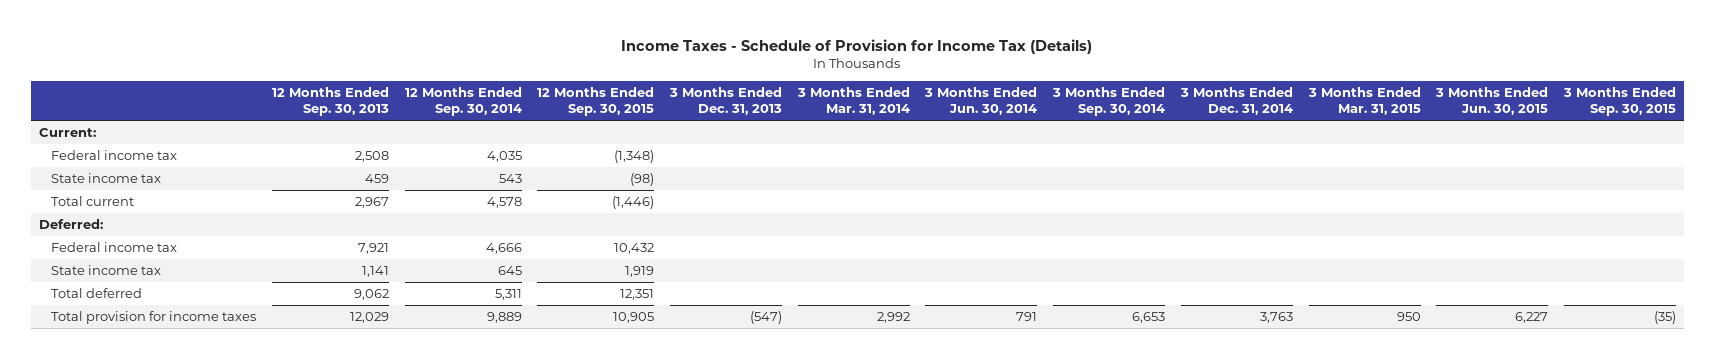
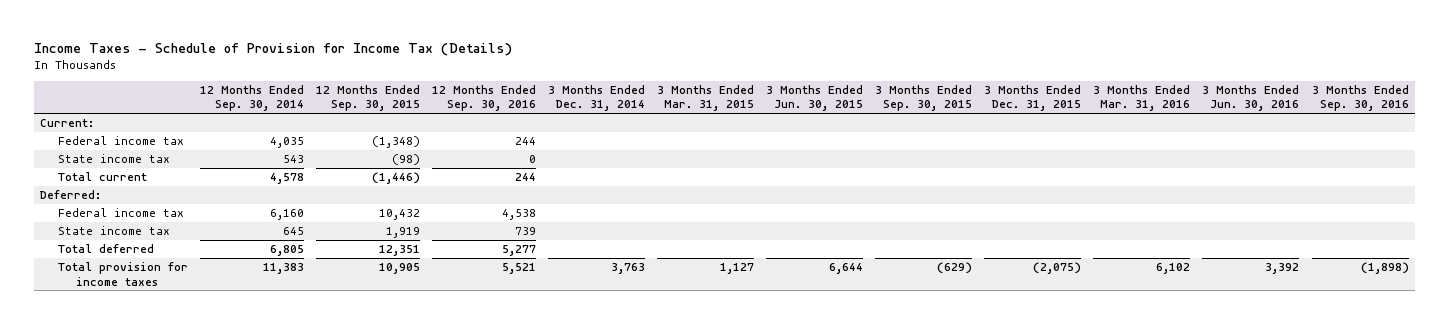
- | 12 Months Ended Sep. 30, 2013 | 12 Months Ended Sep. 30, 2014 | 12 Months Ended Sep. 30, 2015 | 3 Months Ended Dec. 31, 2013 | 3 Months Ended Mar. 31, 2014 | 3 Months Ended Jun. 30, 2014 | 3 Months Ended Sep. 30, 2014 | 3 Months Ended Dec. 31, 2014 | 3 Months Ended Mar. 31, 2015 | 3 Months Ended Jun. 30, 2015 | 3 Months Ended Sep. 30, 2015
+ | 12 Months Ended Sep. 30, 2014 | 12 Months Ended Sep. 30, 2015 | 12 Months Ended Sep. 30, 2016 | 3 Months Ended Dec. 31, 2014 | 3 Months Ended Mar. 31, 2015 | 3 Months Ended Jun. 30, 2015 | 3 Months Ended Sep. 30, 2015 | 3 Months Ended Dec. 31, 2015 | 3 Months Ended Mar. 31, 2016 | 3 Months Ended Jun. 30, 2016 | 3 Months Ended Sep. 30, 2016
- Federal income tax | 7,921 | 4,666 | 10,432 | | | | | | | |
+ Federal income tax | 6,160 | 10,432 | 4,538 | | | | | | | |
- Total deferred | 9,062 | 5,311 | 12,351 | | | | | | | |
- Total provision for income taxes | 12,029 | 9,889 | 10,905 | (547) | 2,992 | 791 | 6,653 | 3,763 | 950 | 6,227 | (35)
+ Total deferred | 6,805 | 12,351 | 5,277 | | | | | | | |
+ Total provision for income taxes | 11,383 | 10,905 | 5,521 | 3,763 | 1,127 | 6,644 | (629) | (2,075) | 6,102 | 3,392 | (1,898)

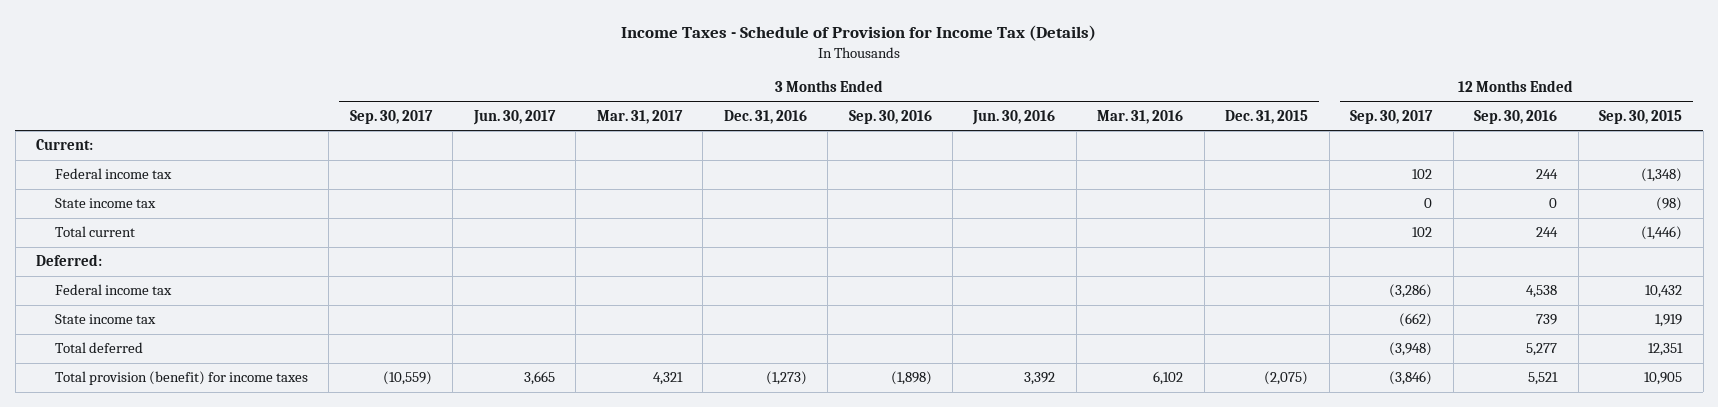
- | 12 Months Ended Sep. 30, 2014 | 12 Months Ended Sep. 30, 2015 | 12 Months Ended Sep. 30, 2016 | 3 Months Ended Dec. 31, 2014 | 3 Months Ended Mar. 31, 2015 | 3 Months Ended Jun. 30, 2015 | 3 Months Ended Sep. 30, 2015 | 3 Months Ended Dec. 31, 2015 | 3 Months Ended Mar. 31, 2016 | 3 Months Ended Jun. 30, 2016 | 3 Months Ended Sep. 30, 2016
+ | 3 Months Ended Sep. 30, 2017 | 3 Months Ended Jun. 30, 2017 | 3 Months Ended Mar. 31, 2017 | 3 Months Ended Dec. 31, 2016 | 3 Months Ended Sep. 30, 2016 | 3 Months Ended Jun. 30, 2016 | 3 Months Ended Mar. 31, 2016 | 3 Months Ended Dec. 31, 2015 | 12 Months Ended Sep. 30, 2017 | 12 Months Ended Sep. 30, 2016 | 12 Months Ended Sep. 30, 2015
- Total provision for income taxes | 11,383 | 10,905 | 5,521 | 3,763 | 1,127 | 6,644 | (629) | (2,075) | 6,102 | 3,392 | (1,898)
+ Total provision (benefit) for income taxes | (10,559) | 3,665 | 4,321 | (1,273) | (1,898) | 3,392 | 6,102 | (2,075) | (3,846) | 5,521 | 10,905

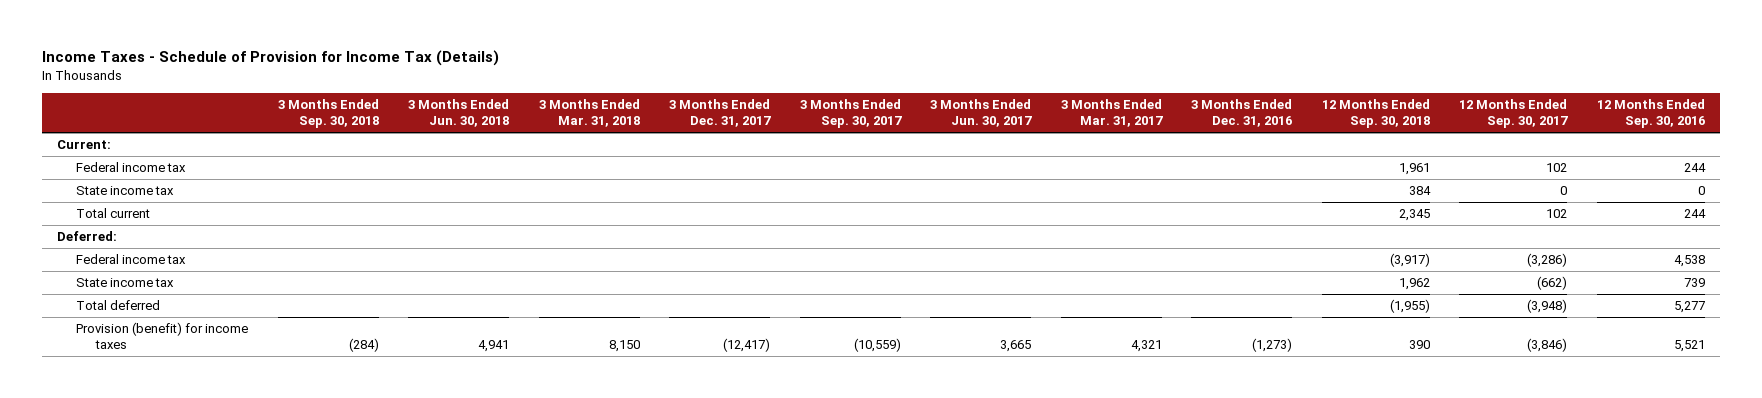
- | 3 Months Ended Sep. 30, 2017 | 3 Months Ended Jun. 30, 2017 | 3 Months Ended Mar. 31, 2017 | 3 Months Ended Dec. 31, 2016 | 3 Months Ended Sep. 30, 2016 | 3 Months Ended Jun. 30, 2016 | 3 Months Ended Mar. 31, 2016 | 3 Months Ended Dec. 31, 2015 | 12 Months Ended Sep. 30, 2017 | 12 Months Ended Sep. 30, 2016 | 12 Months Ended Sep. 30, 2015
+ | 3 Months Ended Sep. 30, 2018 | 3 Months Ended Jun. 30, 2018 | 3 Months Ended Mar. 31, 2018 | 3 Months Ended Dec. 31, 2017 | 3 Months Ended Sep. 30, 2017 | 3 Months Ended Jun. 30, 2017 | 3 Months Ended Mar. 31, 2017 | 3 Months Ended Dec. 31, 2016 | 12 Months Ended Sep. 30, 2018 | 12 Months Ended Sep. 30, 2017 | 12 Months Ended Sep. 30, 2016
- Total provision (benefit) for income taxes | (10,559) | 3,665 | 4,321 | (1,273) | (1,898) | 3,392 | 6,102 | (2,075) | (3,846) | 5,521 | 10,905
+ Provision (benefit) for income taxes | (284) | 4,941 | 8,150 | (12,417) | (10,559) | 3,665 | 4,321 | (1,273) | 390 | (3,846) | 5,521

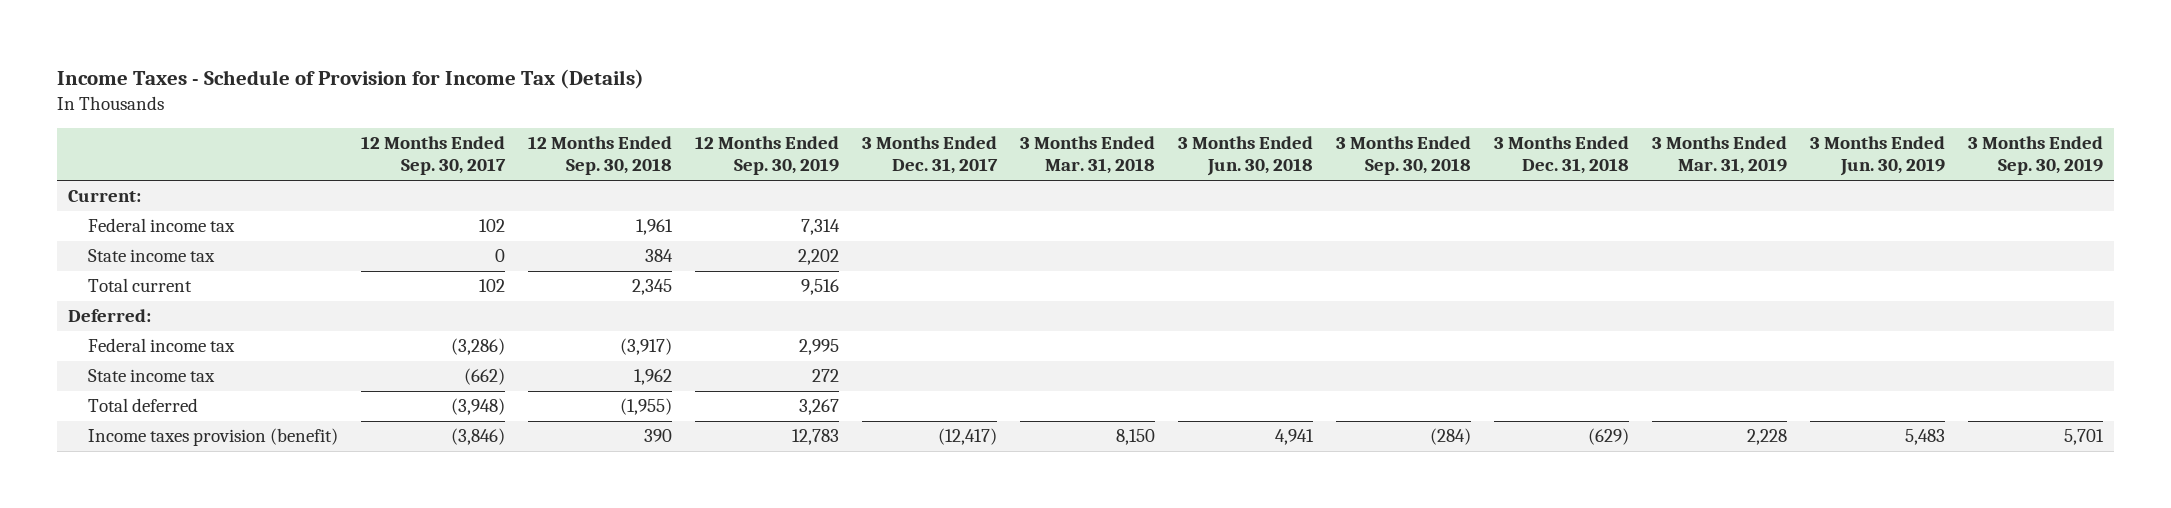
- | 3 Months Ended Sep. 30, 2018 | 3 Months Ended Jun. 30, 2018 | 3 Months Ended Mar. 31, 2018 | 3 Months Ended Dec. 31, 2017 | 3 Months Ended Sep. 30, 2017 | 3 Months Ended Jun. 30, 2017 | 3 Months Ended Mar. 31, 2017 | 3 Months Ended Dec. 31, 2016 | 12 Months Ended Sep. 30, 2018 | 12 Months Ended Sep. 30, 2017 | 12 Months Ended Sep. 30, 2016
+ | 12 Months Ended Sep. 30, 2017 | 12 Months Ended Sep. 30, 2018 | 12 Months Ended Sep. 30, 2019 | 3 Months Ended Dec. 31, 2017 | 3 Months Ended Mar. 31, 2018 | 3 Months Ended Jun. 30, 2018 | 3 Months Ended Sep. 30, 2018 | 3 Months Ended Dec. 31, 2018 | 3 Months Ended Mar. 31, 2019 | 3 Months Ended Jun. 30, 2019 | 3 Months Ended Sep. 30, 2019
- Provision (benefit) for income taxes | (284) | 4,941 | 8,150 | (12,417) | (10,559) | 3,665 | 4,321 | (1,273) | 390 | (3,846) | 5,521
+ Income taxes provision (benefit) | (3,846) | 390 | 12,783 | (12,417) | 8,150 | 4,941 | (284) | (629) | 2,228 | 5,483 | 5,701

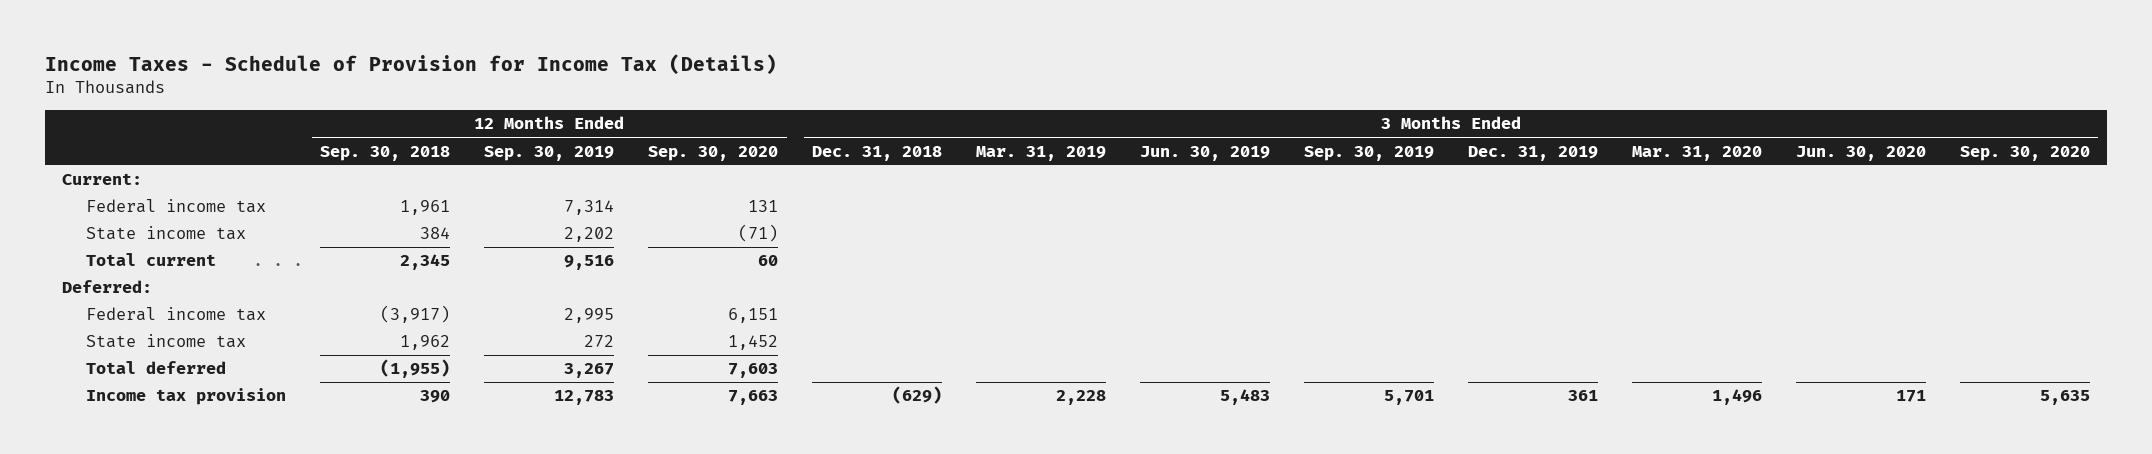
- | 12 Months Ended Sep. 30, 2017 | 12 Months Ended Sep. 30, 2018 | 12 Months Ended Sep. 30, 2019 | 3 Months Ended Dec. 31, 2017 | 3 Months Ended Mar. 31, 2018 | 3 Months Ended Jun. 30, 2018 | 3 Months Ended Sep. 30, 2018 | 3 Months Ended Dec. 31, 2018 | 3 Months Ended Mar. 31, 2019 | 3 Months Ended Jun. 30, 2019 | 3 Months Ended Sep. 30, 2019
+ | 12 Months Ended Sep. 30, 2018 | 12 Months Ended Sep. 30, 2019 | 12 Months Ended Sep. 30, 2020 | 3 Months Ended Dec. 31, 2018 | 3 Months Ended Mar. 31, 2019 | 3 Months Ended Jun. 30, 2019 | 3 Months Ended Sep. 30, 2019 | 3 Months Ended Dec. 31, 2019 | 3 Months Ended Mar. 31, 2020 | 3 Months Ended Jun. 30, 2020 | 3 Months Ended Sep. 30, 2020
- Income taxes provision (benefit) | (3,846) | 390 | 12,783 | (12,417) | 8,150 | 4,941 | (284) | (629) | 2,228 | 5,483 | 5,701
+ Income tax provision | 390 | 12,783 | 7,663 | (629) | 2,228 | 5,483 | 5,701 | 361 | 1,496 | 171 | 5,635

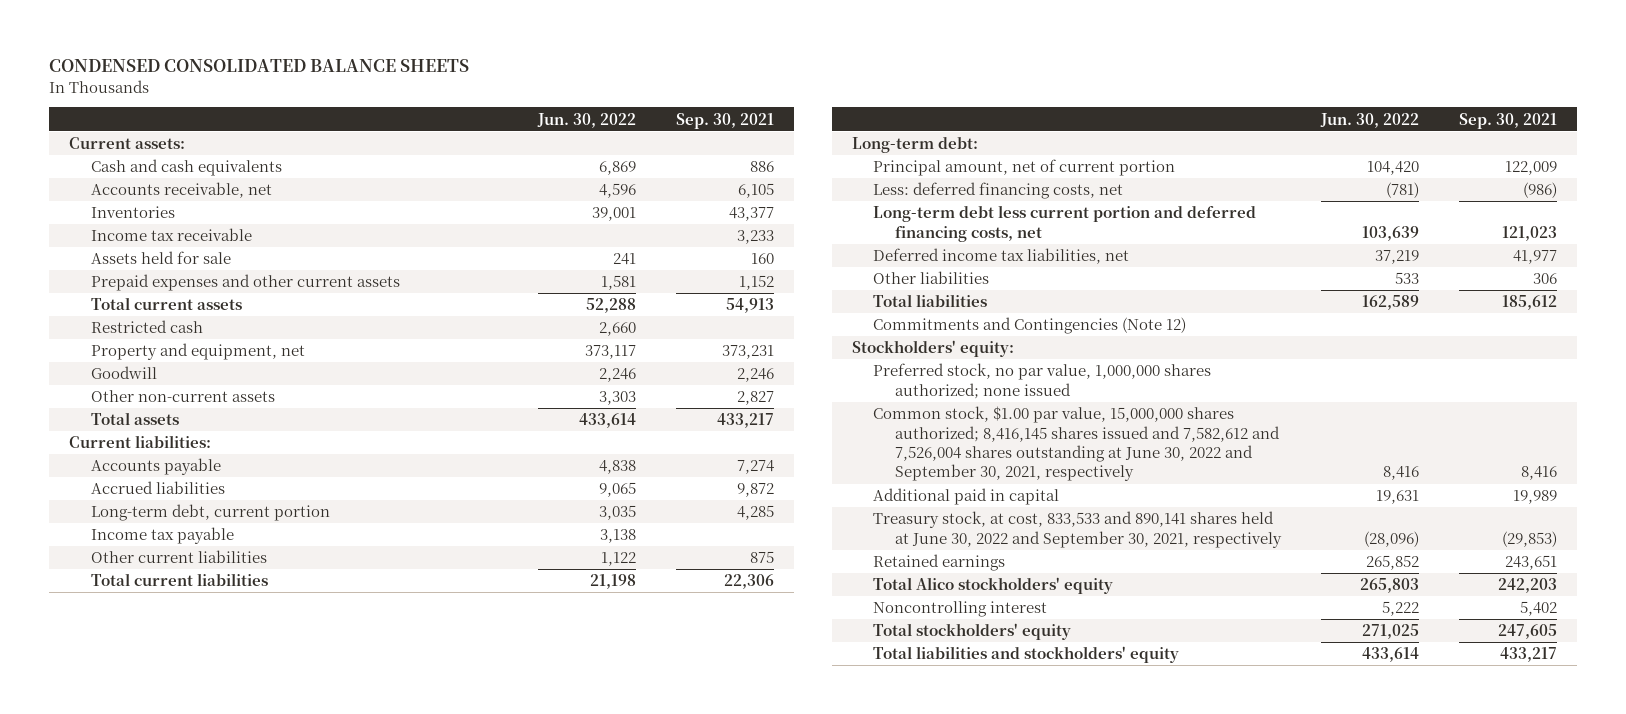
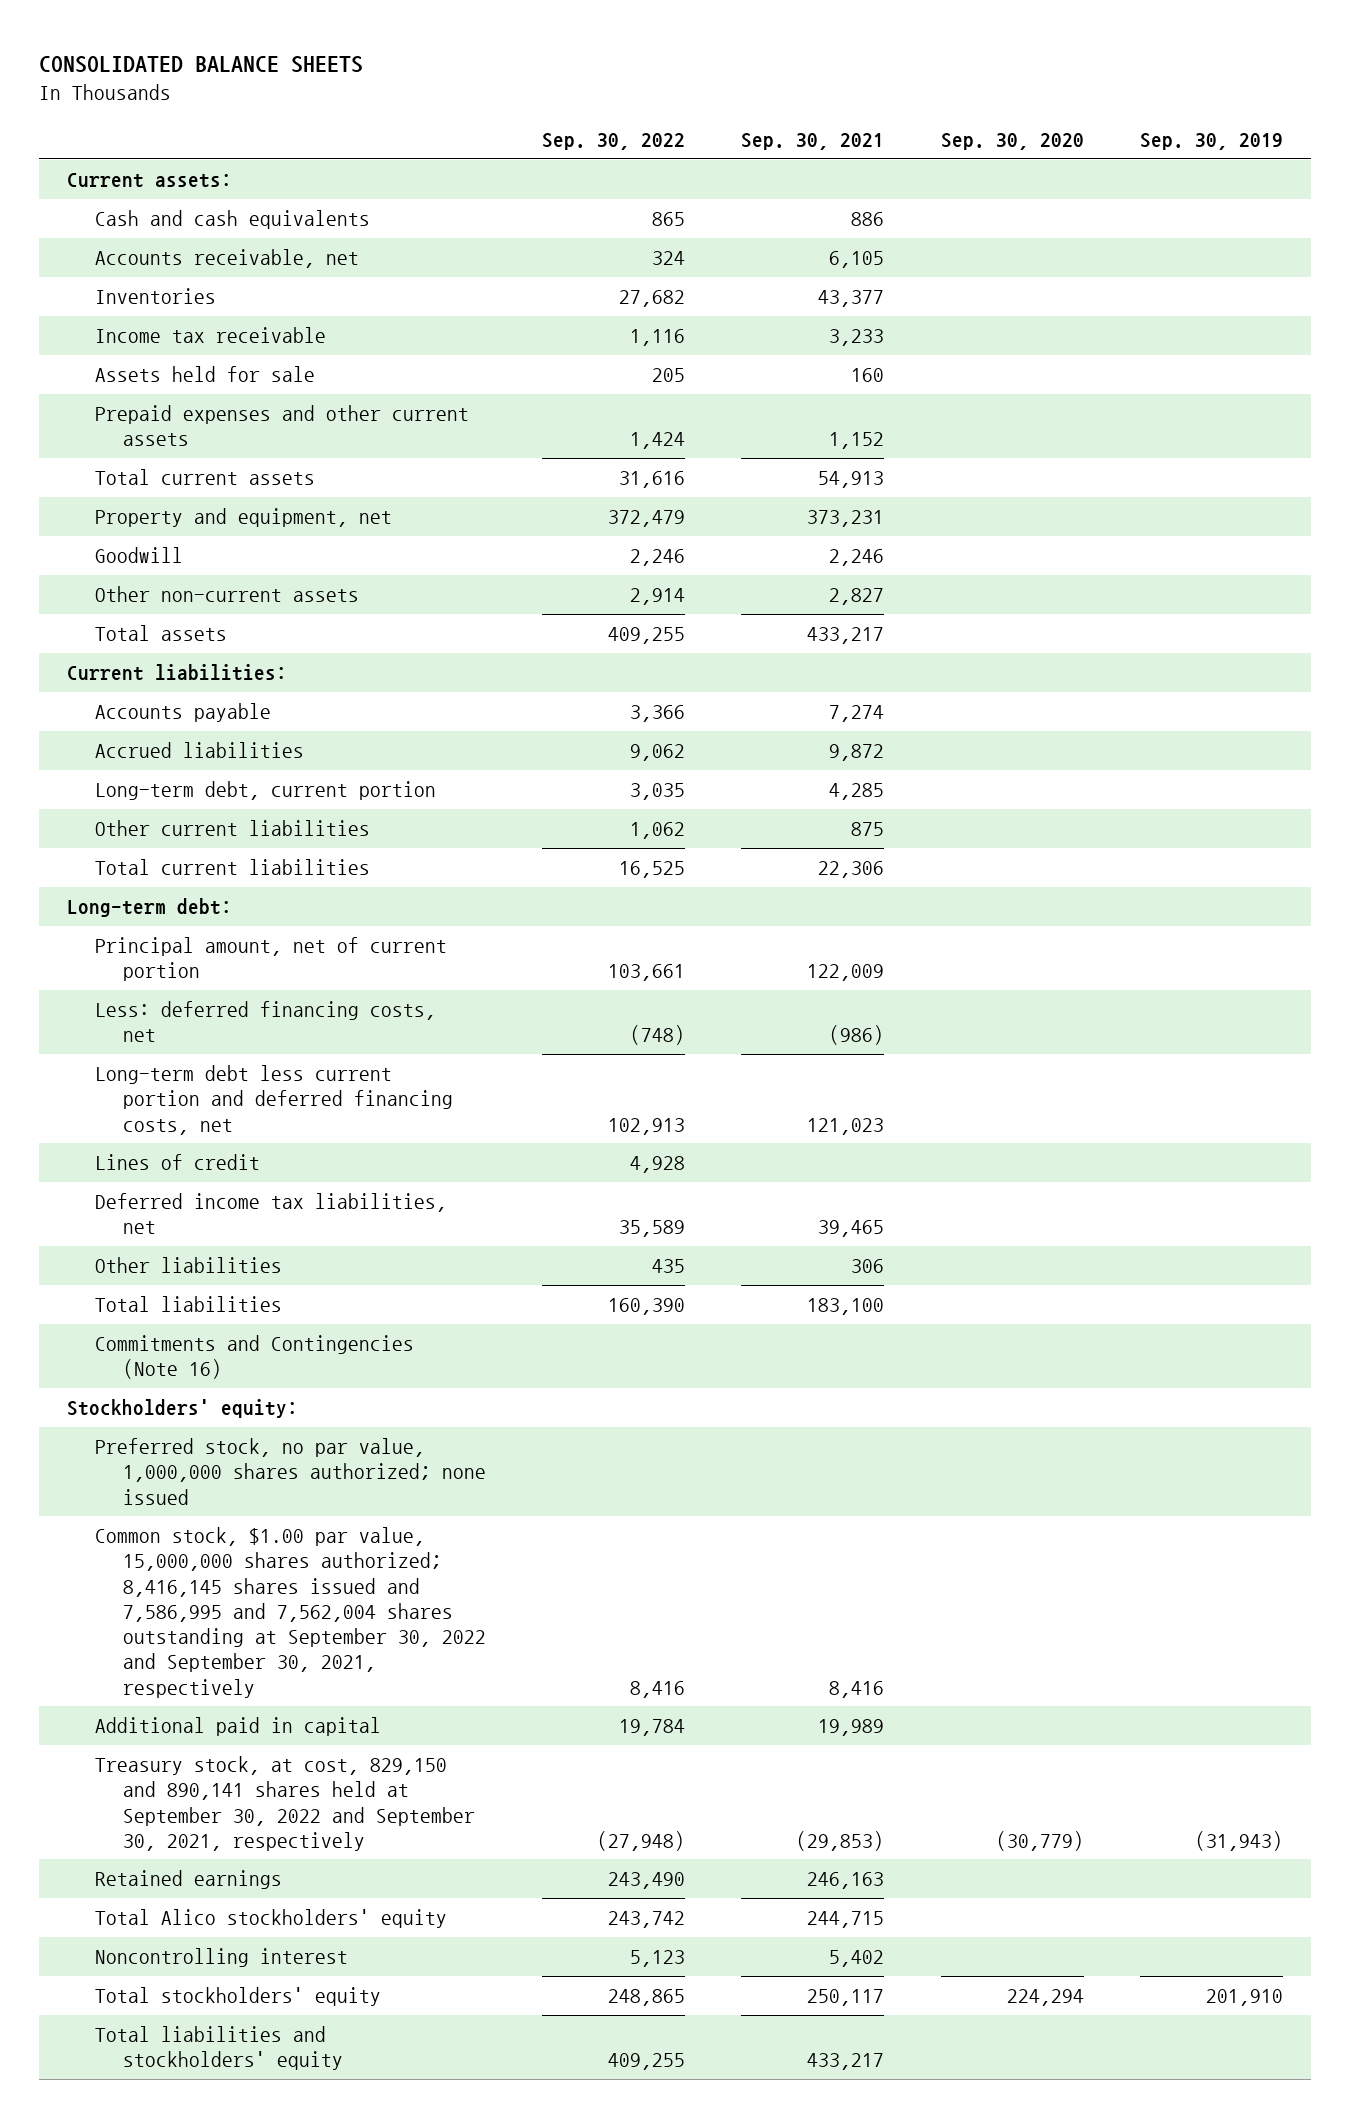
- CONDENSED CONSOLIDATED BALANCE SHEETS
+ CONSOLIDATED BALANCE SHEETS
- | Jun. 30, 2022 | Sep. 30, 2021
+ | Sep. 30, 2022 | Sep. 30, 2021 | Sep. 30, 2020 | Sep. 30, 2019
- Restricted cash | 2,660 |
- Income tax payable | 3,138 |
- Deferred income tax liabilities, net | 37,219 | 41,977
+ Lines of credit | 4,928 | | |
+ Deferred income tax liabilities, net | 35,589 | 39,465 | |
- Total liabilities | 162,589 | 185,612
- Commitments and Contingencies (Note 12)
+ Total liabilities | 160,390 | 183,100 | |
+ Commitments and Contingencies (Note 16)
- Common stock, $1.00 par value, 15,000,000 shares authorized; 8,416,145 shares issued and 7,582,612 and 7,526,004 shares outstanding at June 30, 2022 and September 30, 2021, respectively | 8,416 | 8,416
+ Common stock, $1.00 par value, 15,000,000 shares authorized; 8,416,145 shares issued and 7,586,995 and 7,562,004 shares outstanding at September 30, 2022 and September 30, 2021, respectively | 8,416 | 8,416 | |
- Treasury stock, at cost, 833,533 and 890,141 shares held at June 30, 2022 and September 30, 2021, respectively | (28,096) | (29,853)
- Retained earnings | 265,852 | 243,651
- Total Alico stockholders' equity | 265,803 | 242,203
+ Treasury stock, at cost, 829,150 and 890,141 shares held at September 30, 2022 and September 30, 2021, respectively | (27,948) | (29,853) | (30,779) | (31,943)
+ Retained earnings | 243,490 | 246,163 | |
+ Total Alico stockholders' equity | 243,742 | 244,715 | |
- Total stockholders' equity | 271,025 | 247,605
+ Total stockholders' equity | 248,865 | 250,117 | 224,294 | 201,910

